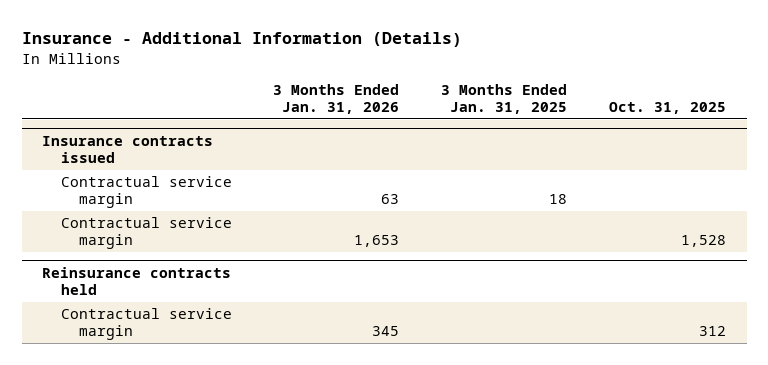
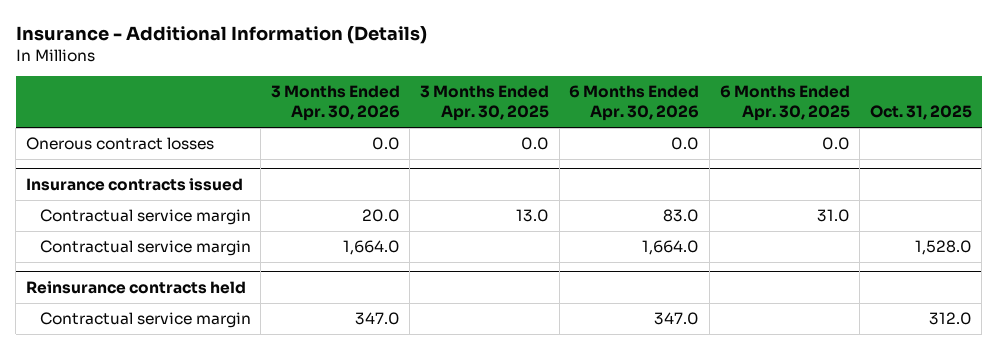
- | 3 Months Ended Jan. 31, 2026 | 3 Months Ended Jan. 31, 2025 | Oct. 31, 2025
+ | 3 Months Ended Apr. 30, 2026 | 3 Months Ended Apr. 30, 2025 | 6 Months Ended Apr. 30, 2026 | 6 Months Ended Apr. 30, 2025 | Oct. 31, 2025
+ Onerous contract losses | 0.0 | 0.0 | 0.0 | 0.0 |
@ Insurance contracts issued
- Contractual service margin | 1,653 | | 1,528
+ Contractual service margin | 1,664.0 | | 1,664.0 | | 1,528.0
@ Reinsurance contracts held
- Contractual service margin | 345 | | 312
+ Contractual service margin | 347.0 | | 347.0 | | 312.0

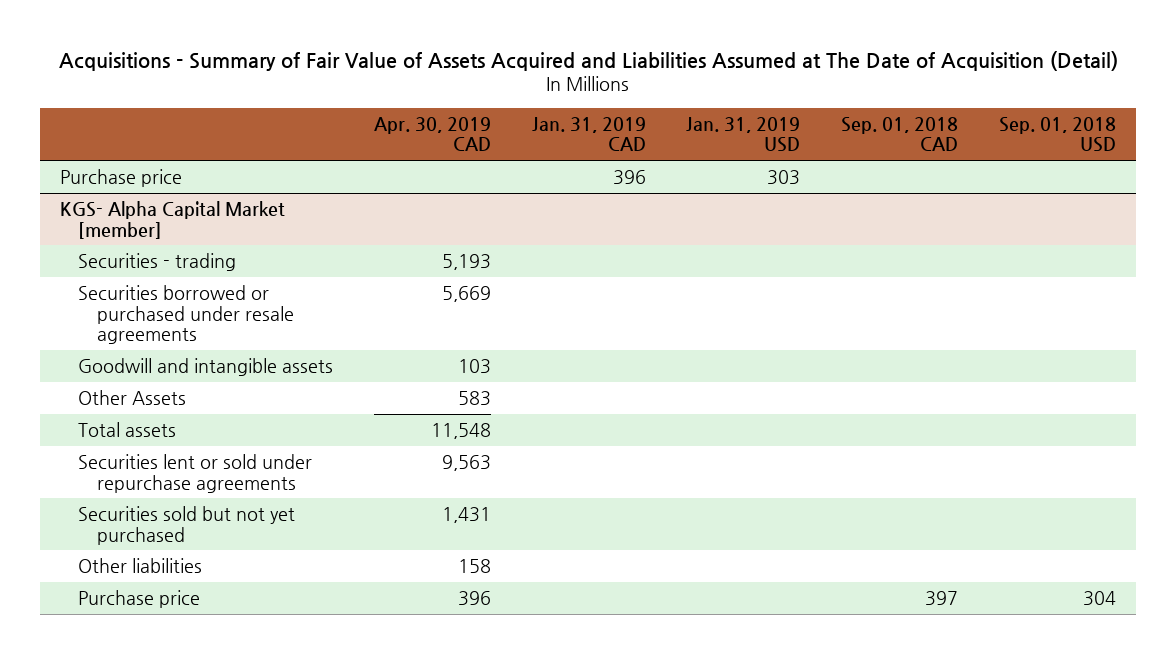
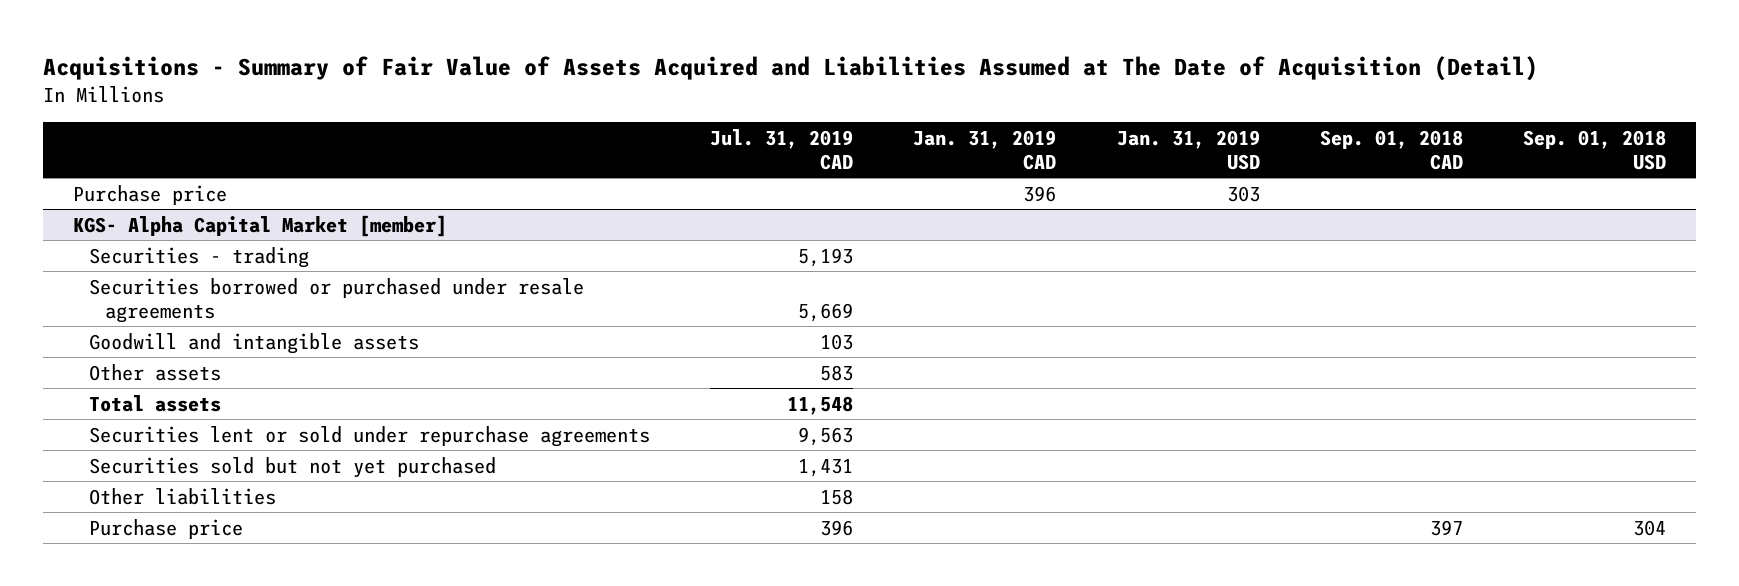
- | Apr. 30, 2019 CAD | Jan. 31, 2019 CAD | Jan. 31, 2019 USD | Sep. 01, 2018 CAD | Sep. 01, 2018 USD
+ | Jul. 31, 2019 CAD | Jan. 31, 2019 CAD | Jan. 31, 2019 USD | Sep. 01, 2018 CAD | Sep. 01, 2018 USD
@ KGS- Alpha Capital Market [member]
- Other Assets | 583 | | | |
+ Other assets | 583 | | | |

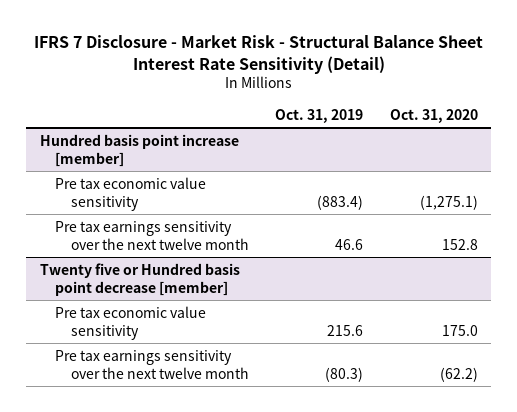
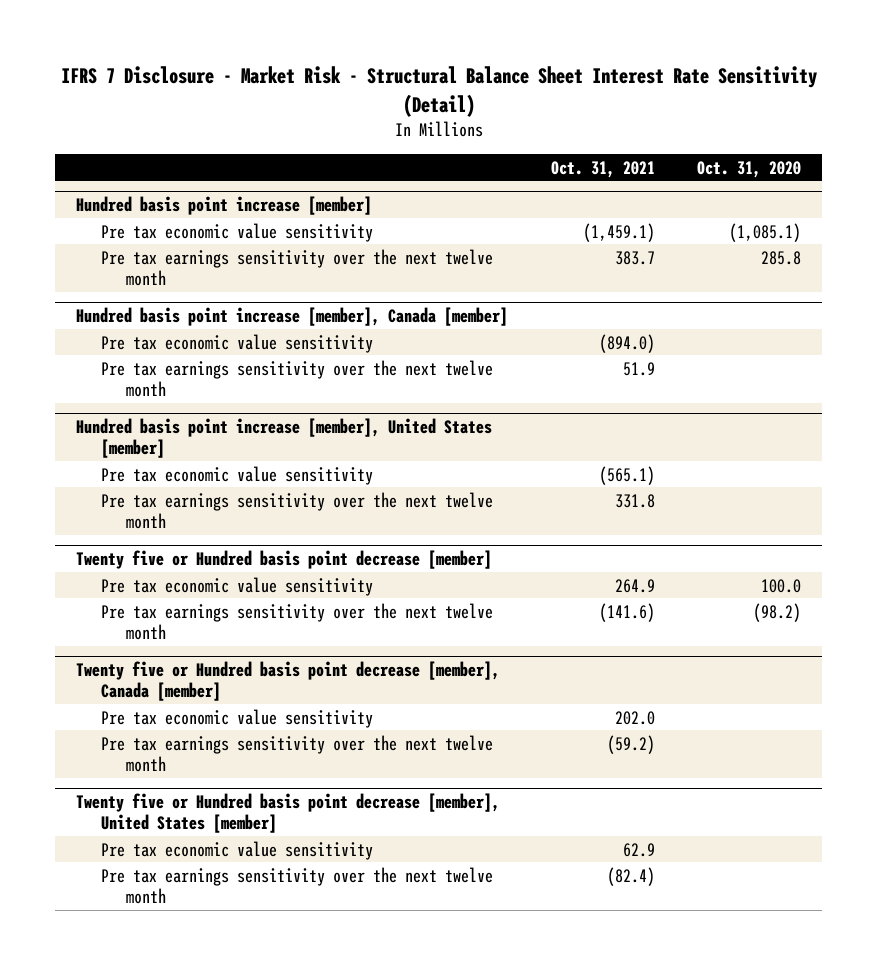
- | Oct. 31, 2019 | Oct. 31, 2020
+ | Oct. 31, 2021 | Oct. 31, 2020
@ Hundred basis point increase [member]
- Pre tax economic value sensitivity | (883.4) | (1,275.1)
- Pre tax earnings sensitivity over the next twelve month | 46.6 | 152.8
+ Pre tax economic value sensitivity | (1,459.1) | (1,085.1)
+ Pre tax earnings sensitivity over the next twelve month | 383.7 | 285.8
+ Hundred basis point increase [member], Canada [member]
+ Pre tax economic value sensitivity | (894.0) |
+ Pre tax earnings sensitivity over the next twelve month | 51.9 |
+ Hundred basis point increase [member], United States [member]
+ Pre tax economic value sensitivity | (565.1) |
+ Pre tax earnings sensitivity over the next twelve month | 331.8 |
@ Twenty five or Hundred basis point decrease [member]
- Pre tax economic value sensitivity | 215.6 | 175.0
- Pre tax earnings sensitivity over the next twelve month | (80.3) | (62.2)
+ Pre tax economic value sensitivity | 264.9 | 100.0
+ Pre tax earnings sensitivity over the next twelve month | (141.6) | (98.2)
+ Twenty five or Hundred basis point decrease [member], Canada [member]
+ Pre tax economic value sensitivity | 202.0 |
+ Pre tax earnings sensitivity over the next twelve month | (59.2) |
+ Twenty five or Hundred basis point decrease [member], United States [member]
+ Pre tax economic value sensitivity | 62.9 |
+ Pre tax earnings sensitivity over the next twelve month | (82.4) |

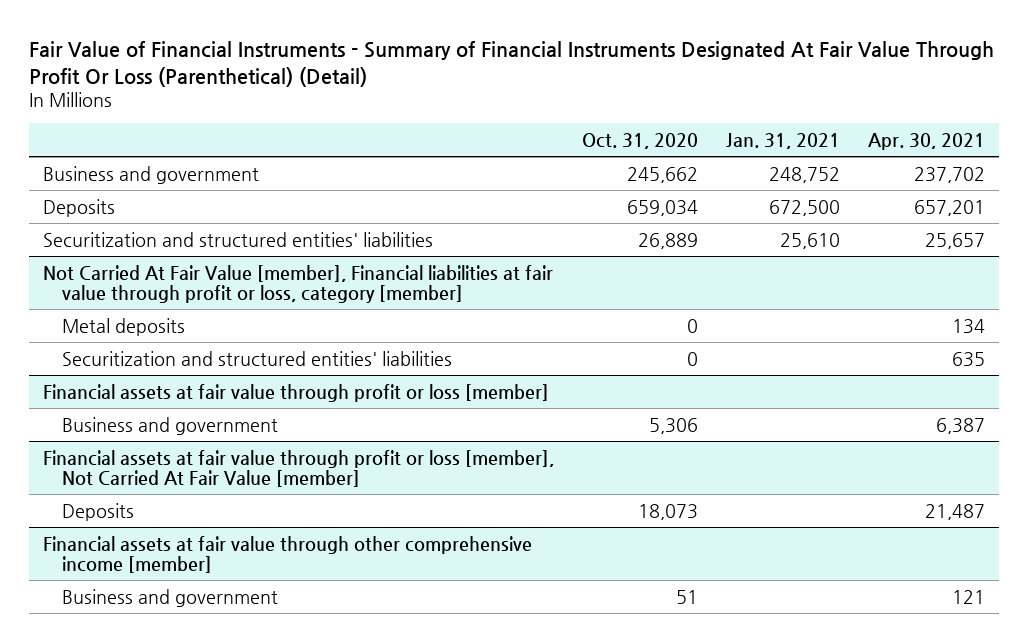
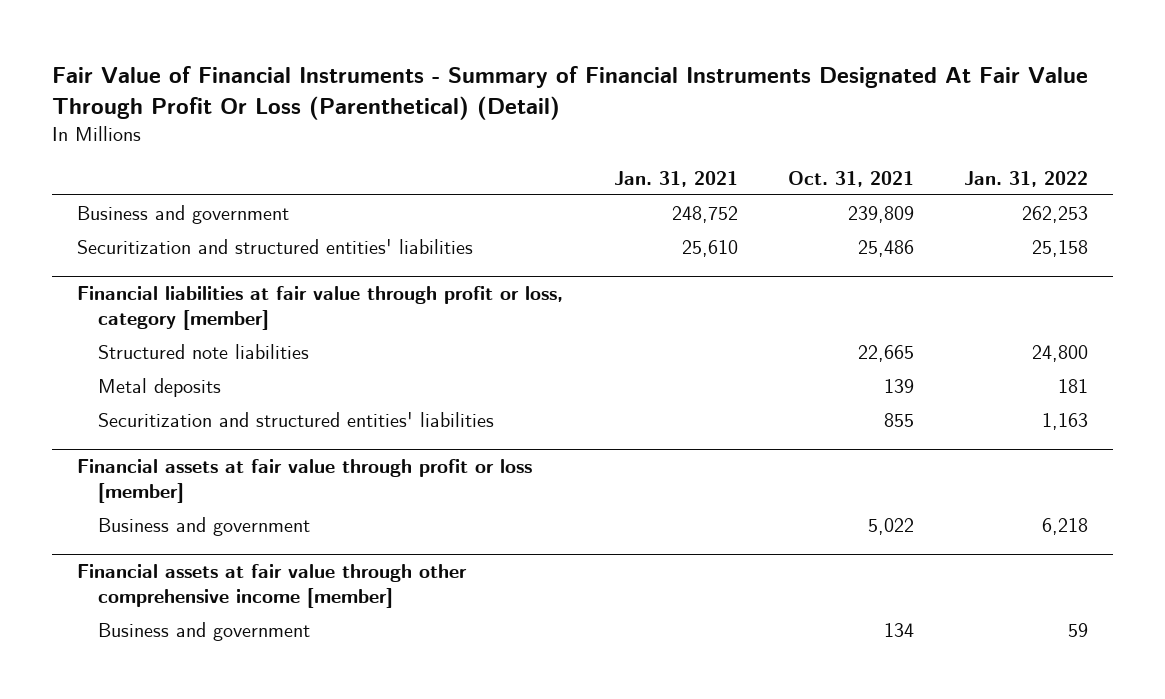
- | Oct. 31, 2020 | Jan. 31, 2021 | Apr. 30, 2021
+ | Jan. 31, 2021 | Oct. 31, 2021 | Jan. 31, 2022
- Deposits | 659,034 | 672,500 | 657,201
- Not Carried At Fair Value [member], Financial liabilities at fair value through profit or loss, category [member]
+ Financial liabilities at fair value through profit or loss, category [member]
+ Structured note liabilities | | 22,665 | 24,800
- Financial assets at fair value through profit or loss [member], Not Carried At Fair Value [member]
- Deposits | 18,073 | | 21,487

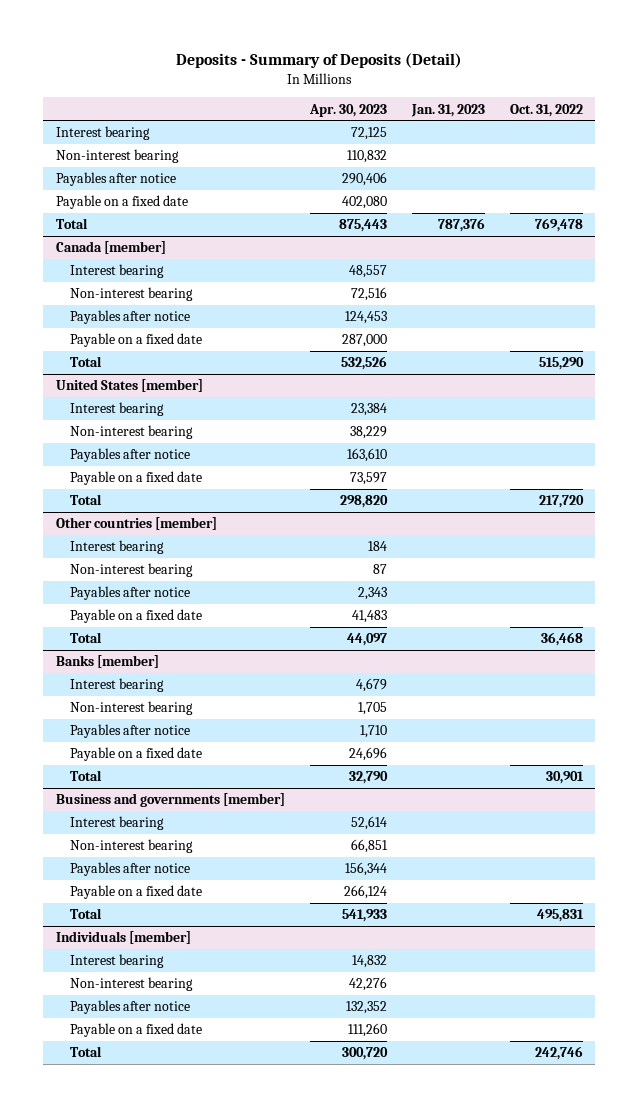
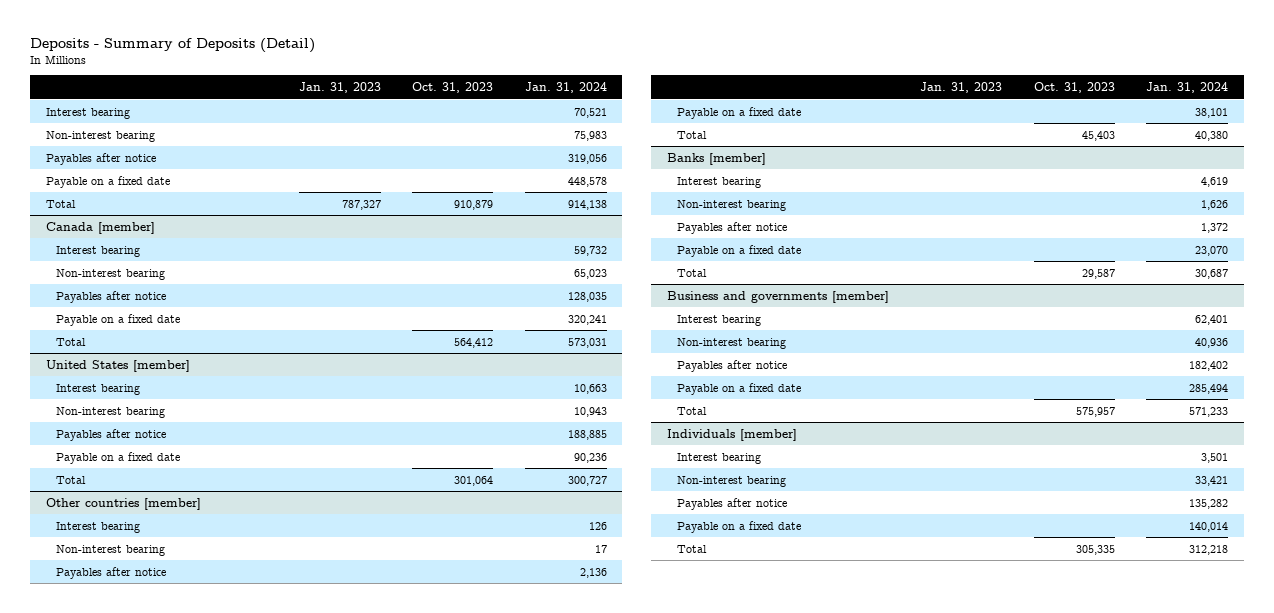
- | Apr. 30, 2023 | Jan. 31, 2023 | Oct. 31, 2022
+ | Jan. 31, 2023 | Oct. 31, 2023 | Jan. 31, 2024
- Total | 875,443 | 787,376 | 769,478
+ Total | 787,327 | 910,879 | 914,138

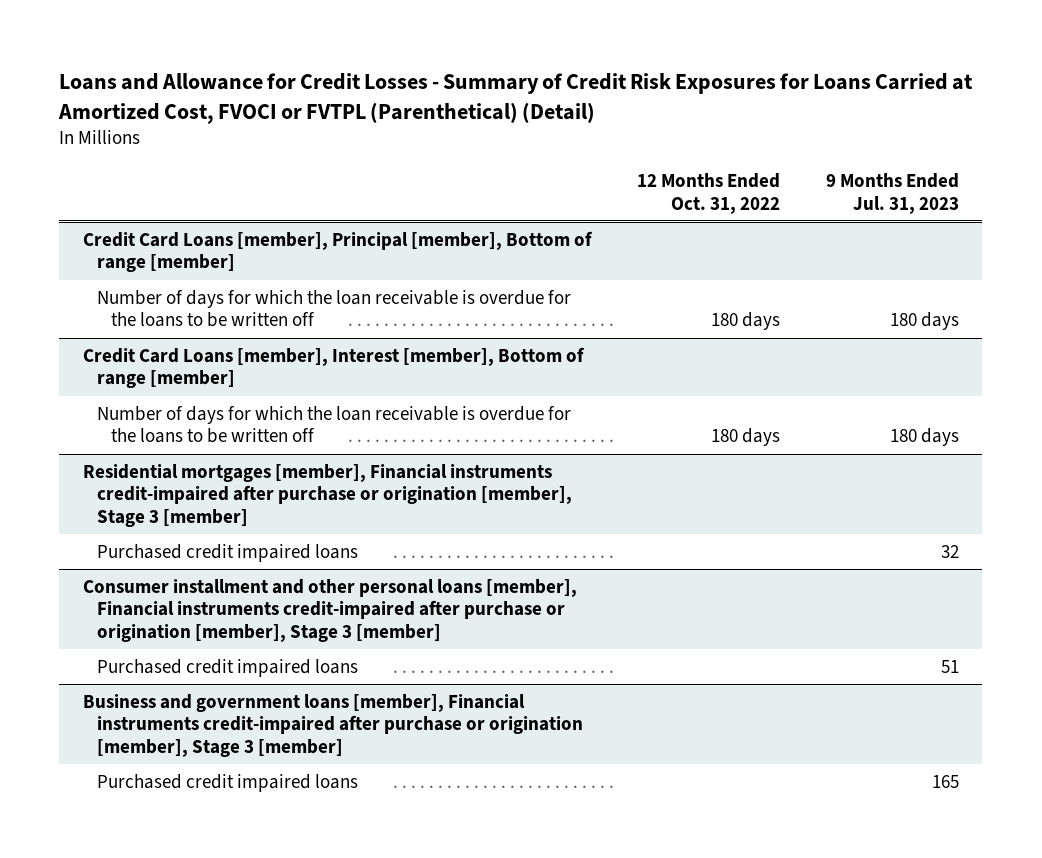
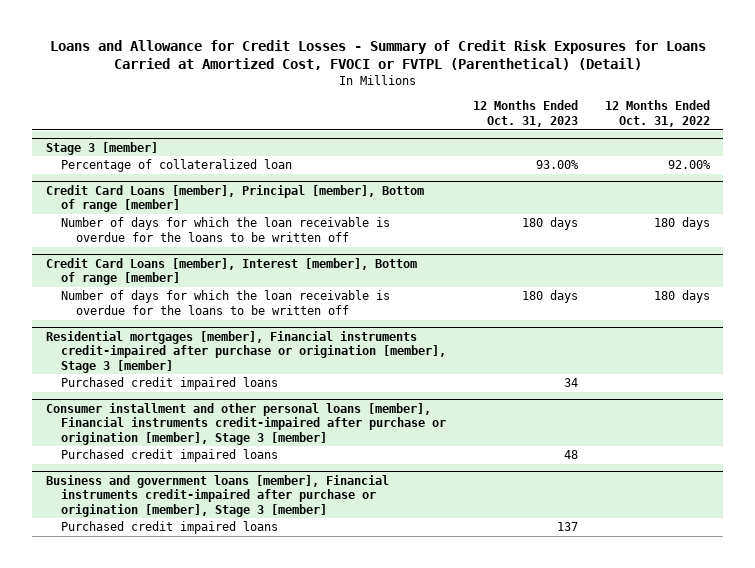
- | 12 Months Ended Oct. 31, 2022 | 9 Months Ended Jul. 31, 2023
+ | 12 Months Ended Oct. 31, 2023 | 12 Months Ended Oct. 31, 2022
+ Stage 3 [member]
+ Percentage of collateralized loan | 93.00% | 92.00%

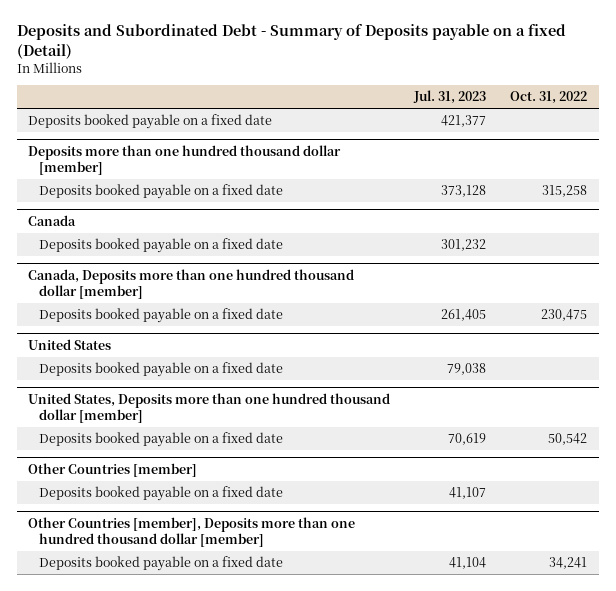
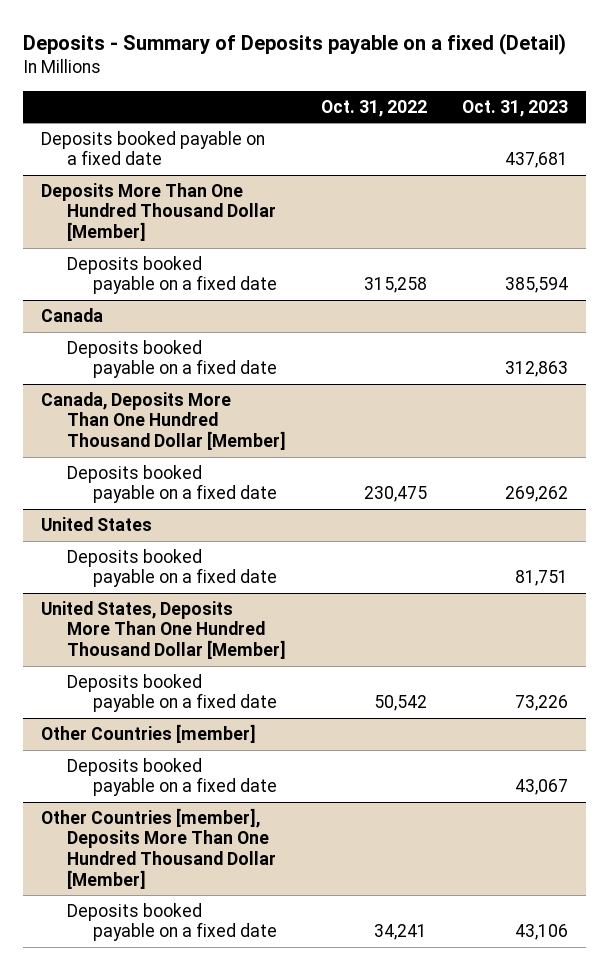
- Deposits and Subordinated Debt - Summary of Deposits payable on a fixed (Detail)
+ Deposits - Summary of Deposits payable on a fixed (Detail)
- | Jul. 31, 2023 | Oct. 31, 2022
+ | Oct. 31, 2022 | Oct. 31, 2023
- Deposits more than one hundred thousand dollar [member]
+ Deposits More Than One Hundred Thousand Dollar [Member]
- Canada, Deposits more than one hundred thousand dollar [member]
+ Canada, Deposits More Than One Hundred Thousand Dollar [Member]
- United States, Deposits more than one hundred thousand dollar [member]
+ United States, Deposits More Than One Hundred Thousand Dollar [Member]
- Other Countries [member], Deposits more than one hundred thousand dollar [member]
+ Other Countries [member], Deposits More Than One Hundred Thousand Dollar [Member]

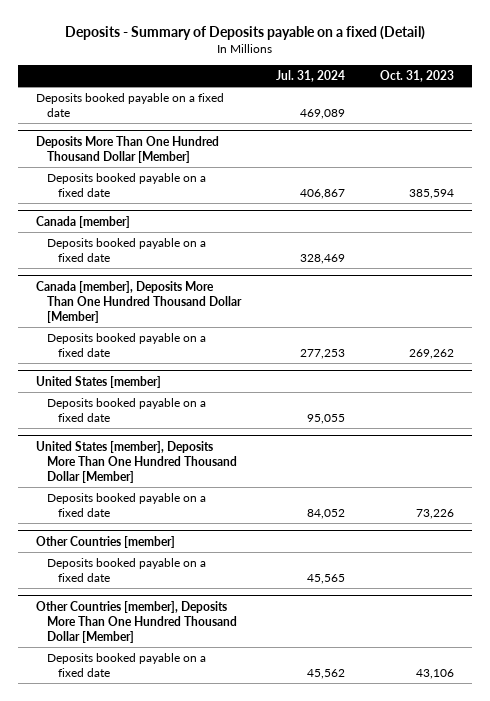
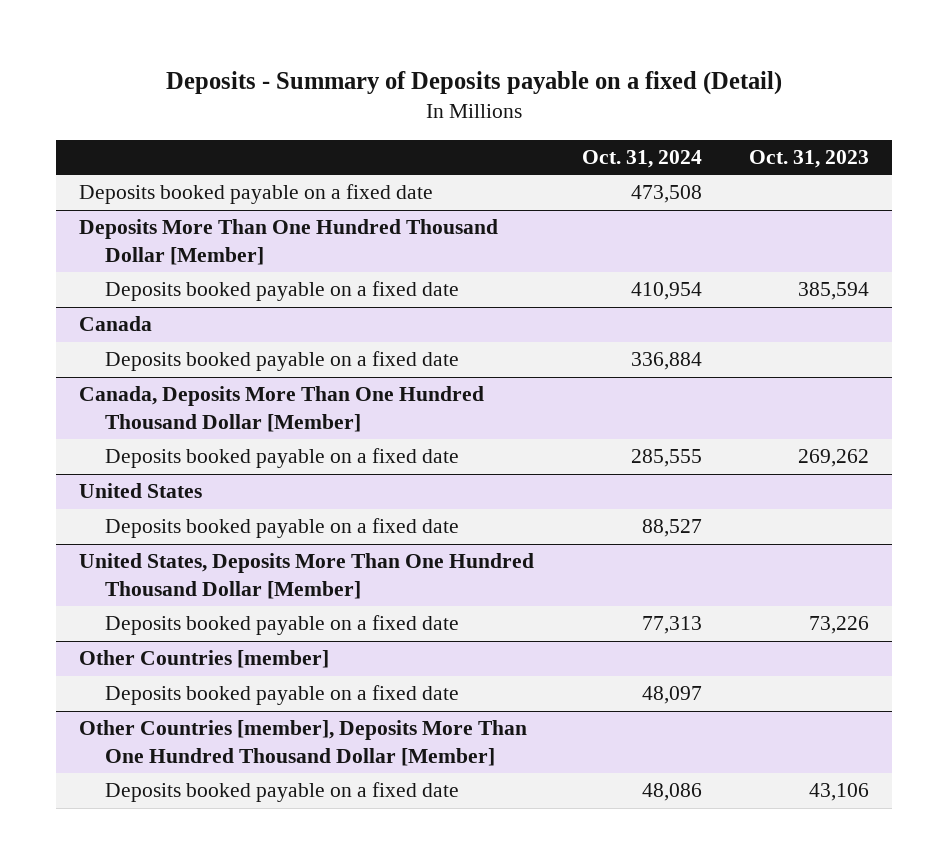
- | Jul. 31, 2024 | Oct. 31, 2023
+ | Oct. 31, 2024 | Oct. 31, 2023
- Canada [member]
+ Canada
- Canada [member], Deposits More Than One Hundred Thousand Dollar [Member]
+ Canada, Deposits More Than One Hundred Thousand Dollar [Member]
- United States [member]
+ United States
- United States [member], Deposits More Than One Hundred Thousand Dollar [Member]
+ United States, Deposits More Than One Hundred Thousand Dollar [Member]

